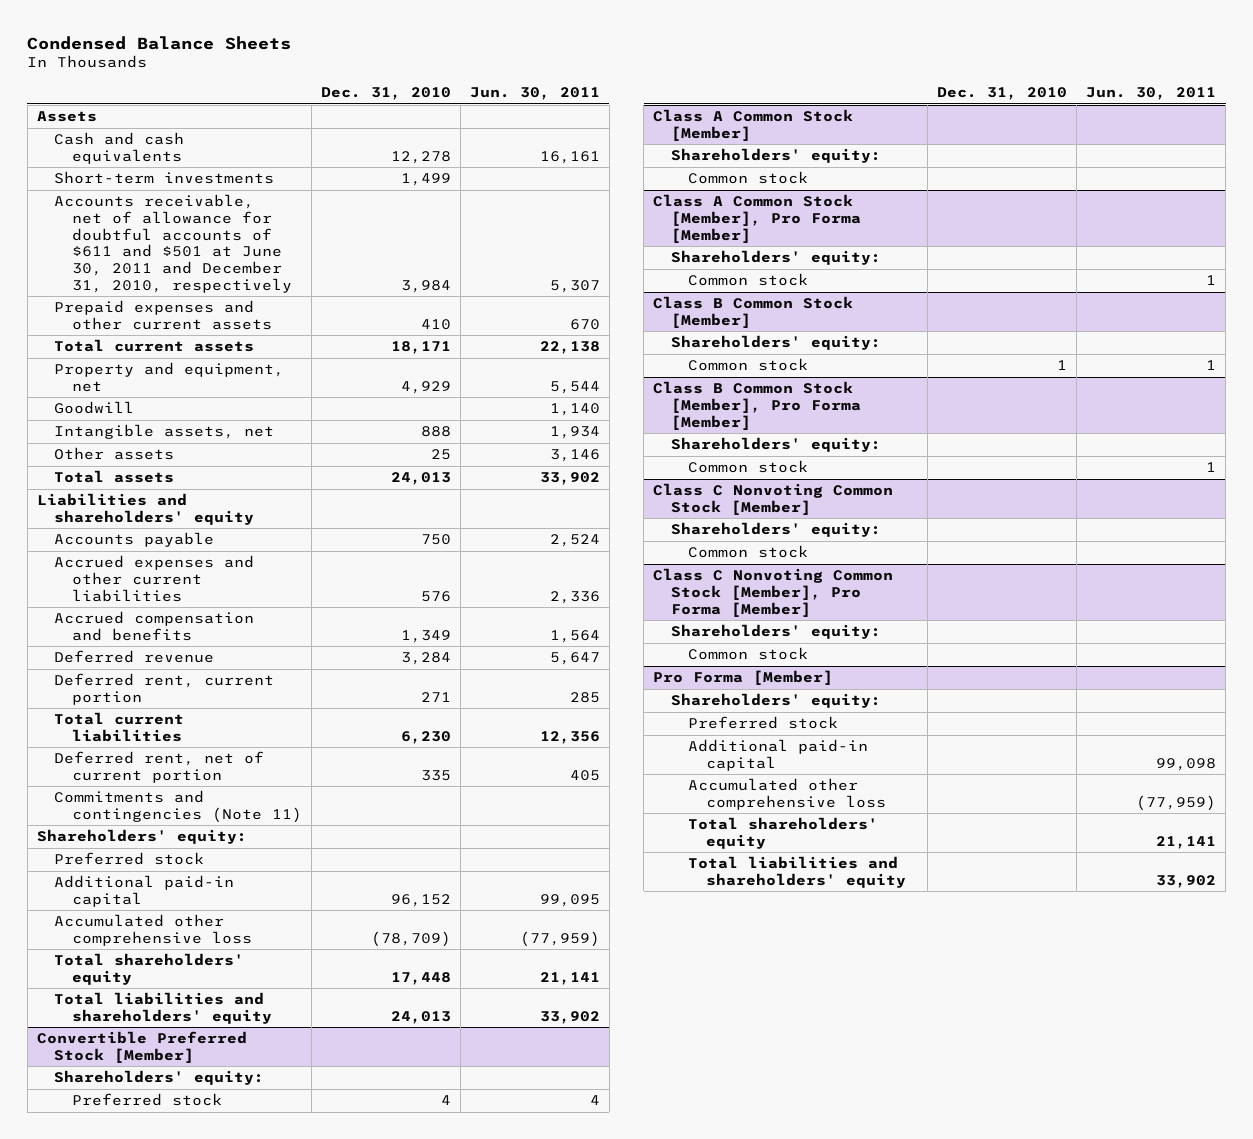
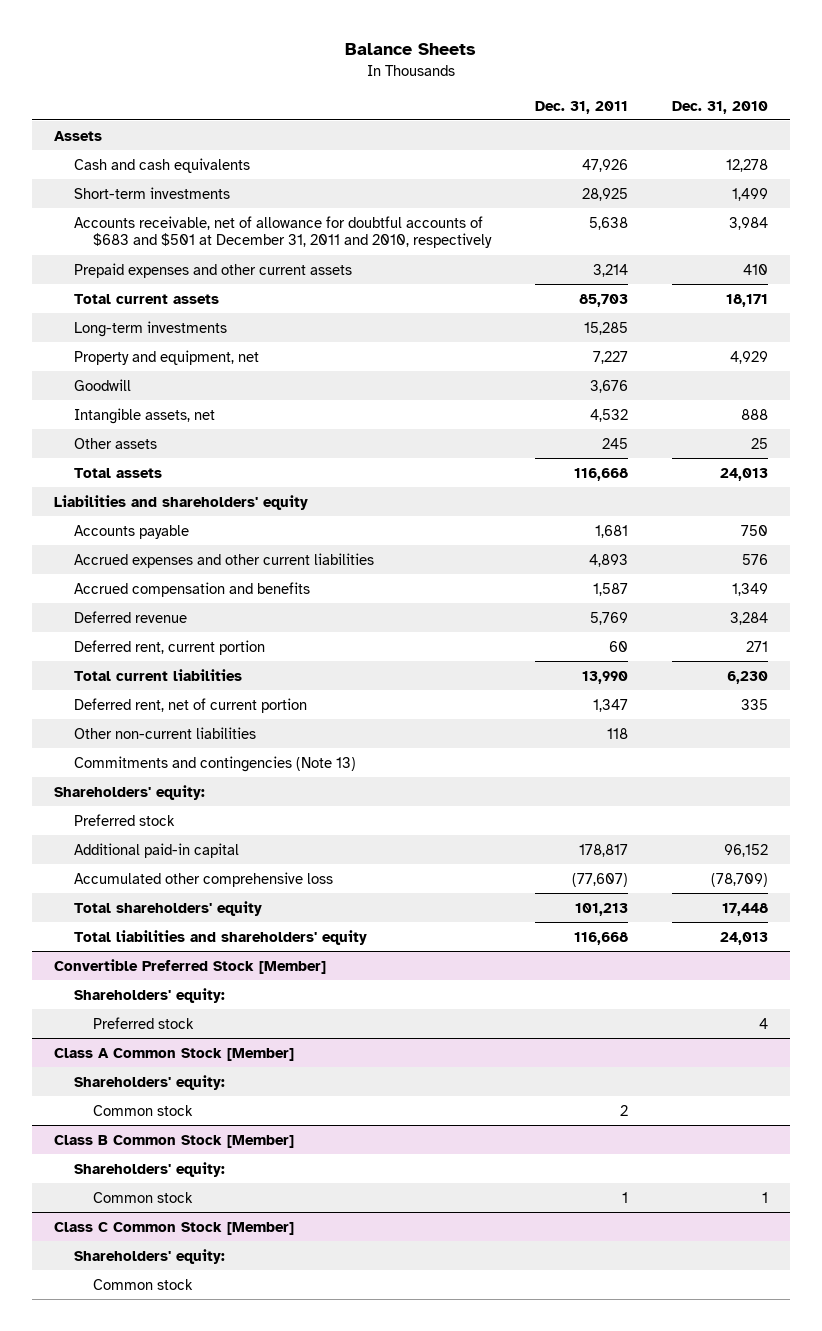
- Condensed Balance Sheets
+ Balance Sheets
- | Dec. 31, 2010 | Jun. 30, 2011
+ | Dec. 31, 2011 | Dec. 31, 2010
- Accounts receivable, net of allowance for doubtful accounts of $611 and $501 at June 30, 2011 and December 31, 2010, respectively | 3,984 | 5,307
+ Accounts receivable, net of allowance for doubtful accounts of $683 and $501 at December 31, 2011 and 2010, respectively | 5,638 | 3,984
+ Long-term investments | 15,285 |
- Commitments and contingencies (Note 11)
+ Other non-current liabilities | 118 |
+ Commitments and contingencies (Note 13)
- Class A Common Stock [Member], Pro Forma [Member]
- Shareholders' equity:
- Common stock | | 1
- Class B Common Stock [Member], Pro Forma [Member]
- Shareholders' equity:
- Common stock | | 1
- Class C Nonvoting Common Stock [Member]
- Shareholders' equity:
- Common stock
- Class C Nonvoting Common Stock [Member], Pro Forma [Member]
+ Class C Common Stock [Member]
- Pro Forma [Member]
- Shareholders' equity:
- Preferred stock
- Additional paid-in capital | | 99,098
- Accumulated other comprehensive loss | | (77,959)
- Total shareholders' equity | | 21,141
- Total liabilities and shareholders' equity | | 33,902

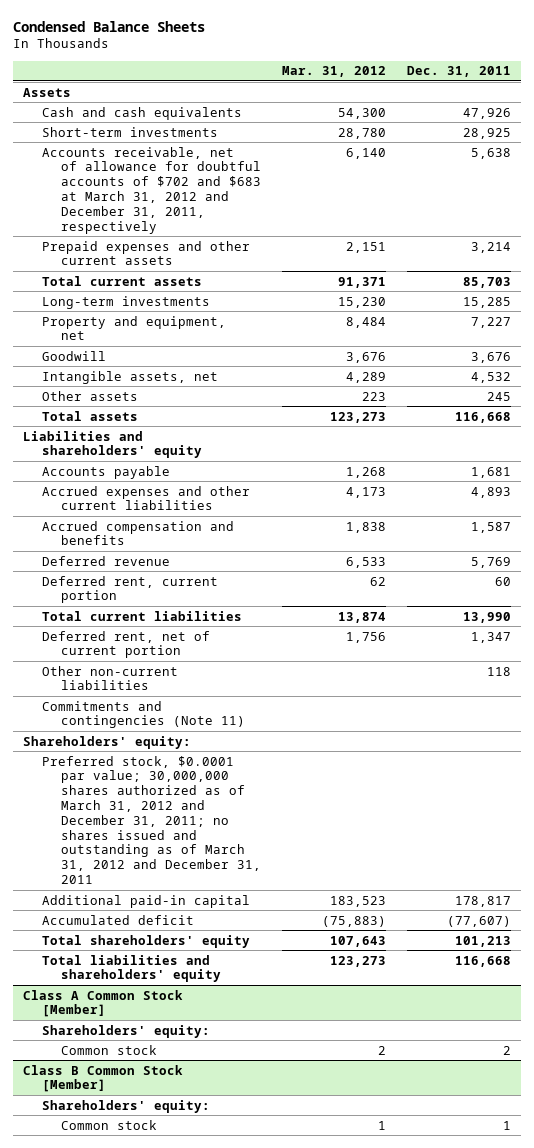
- Balance Sheets
+ Condensed Balance Sheets
- | Dec. 31, 2011 | Dec. 31, 2010
+ | Mar. 31, 2012 | Dec. 31, 2011
- Accounts receivable, net of allowance for doubtful accounts of $683 and $501 at December 31, 2011 and 2010, respectively | 5,638 | 3,984
+ Accounts receivable, net of allowance for doubtful accounts of $702 and $683 at March 31, 2012 and December 31, 2011, respectively | 6,140 | 5,638
- Commitments and contingencies (Note 13)
+ Commitments and contingencies (Note 11)
- Preferred stock
+ Preferred stock, $0.0001 par value; 30,000,000 shares authorized as of March 31, 2012 and December 31, 2011; no shares issued and outstanding as of March 31, 2012 and December 31, 2011
- Accumulated other comprehensive loss | (77,607) | (78,709)
+ Accumulated deficit | (75,883) | (77,607)
- Convertible Preferred Stock [Member]
- Shareholders' equity:
- Preferred stock | | 4
- Class C Common Stock [Member]
- Shareholders' equity:
- Common stock

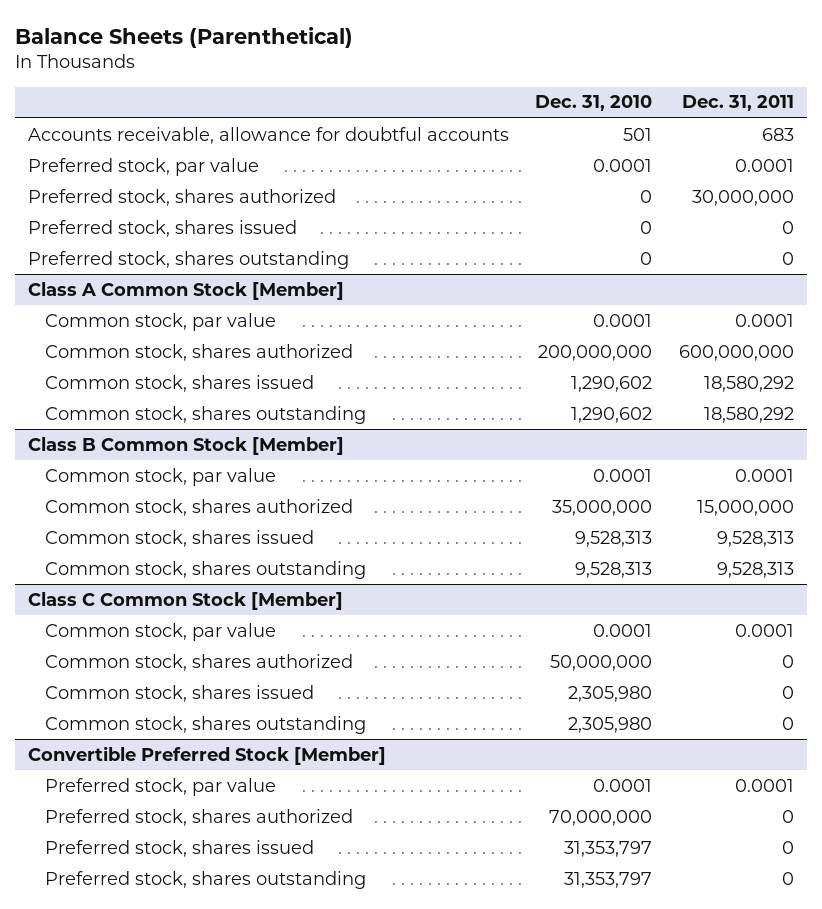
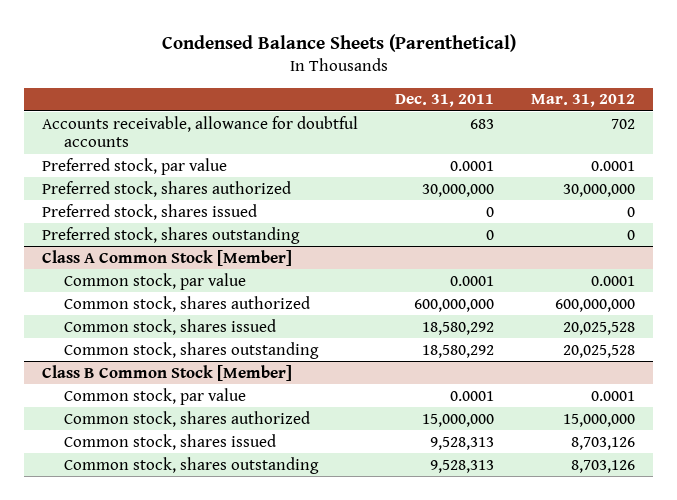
- Balance Sheets (Parenthetical)
+ Condensed Balance Sheets (Parenthetical)
- | Dec. 31, 2010 | Dec. 31, 2011
+ | Dec. 31, 2011 | Mar. 31, 2012
- Class C Common Stock [Member]
- Common stock, par value | 0.0001 | 0.0001
- Common stock, shares authorized | 50,000,000 | 0
- Common stock, shares issued | 2,305,980 | 0
- Common stock, shares outstanding | 2,305,980 | 0
- Convertible Preferred Stock [Member]
- Preferred stock, par value | 0.0001 | 0.0001
- Preferred stock, shares authorized | 70,000,000 | 0
- Preferred stock, shares issued | 31,353,797 | 0
- Preferred stock, shares outstanding | 31,353,797 | 0

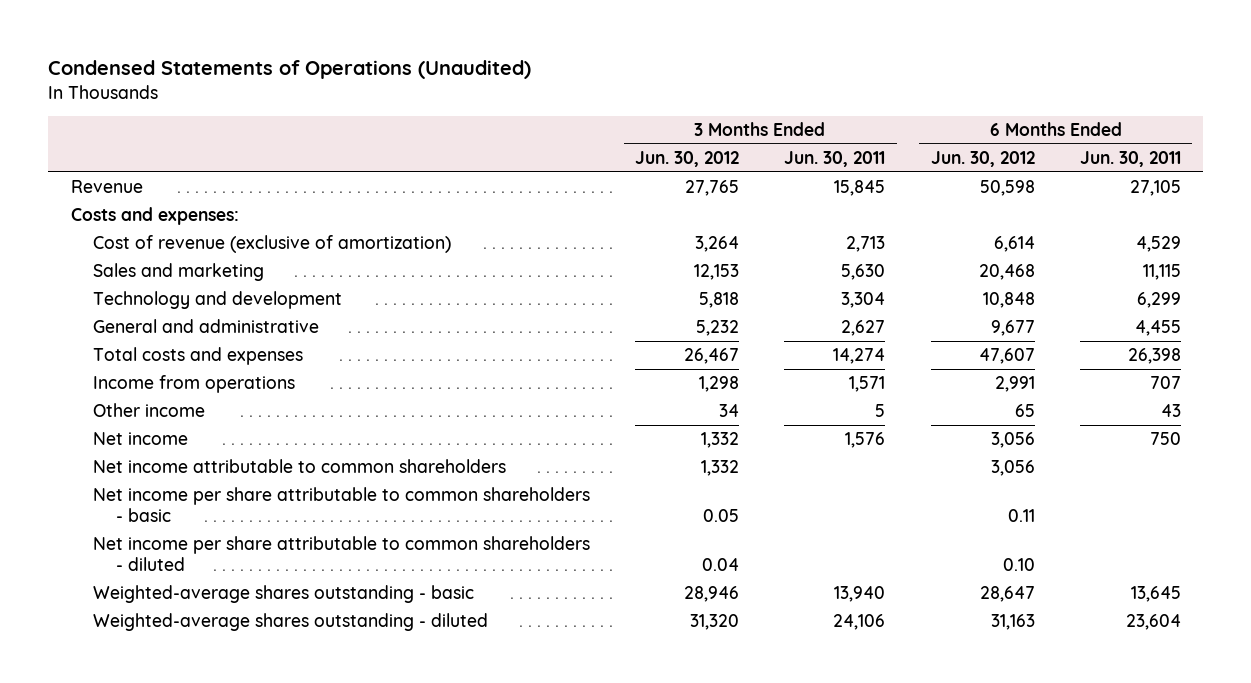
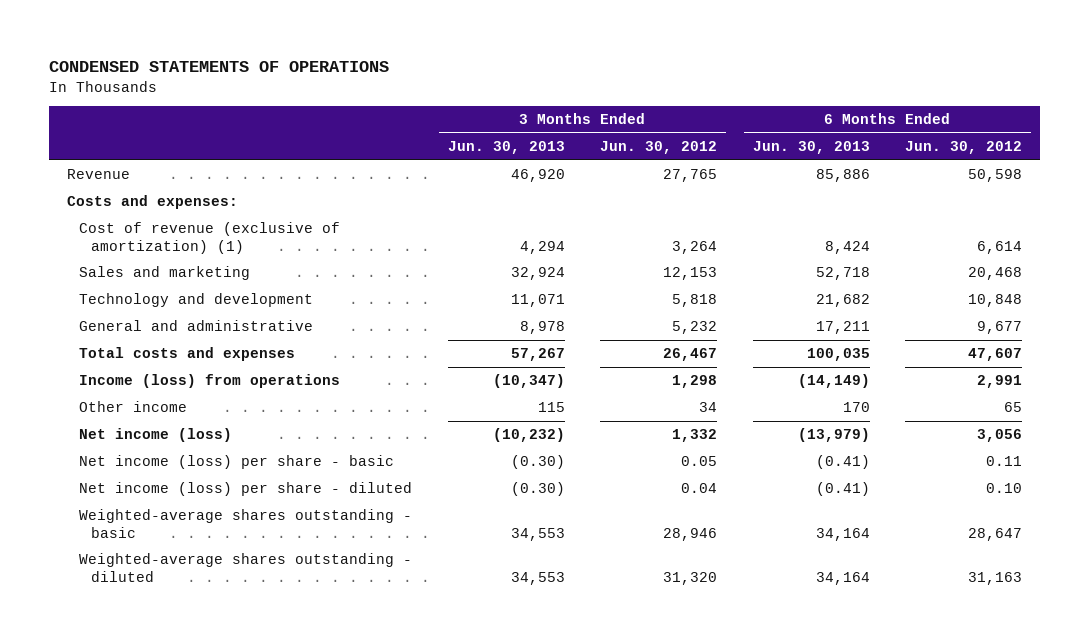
- Condensed Statements of Operations (Unaudited)
+ CONDENSED STATEMENTS OF OPERATIONS
- | 3 Months Ended Jun. 30, 2012 | 3 Months Ended Jun. 30, 2011 | 6 Months Ended Jun. 30, 2012 | 6 Months Ended Jun. 30, 2011
+ | 3 Months Ended Jun. 30, 2013 | 3 Months Ended Jun. 30, 2012 | 6 Months Ended Jun. 30, 2013 | 6 Months Ended Jun. 30, 2012
- Cost of revenue (exclusive of amortization) | 3,264 | 2,713 | 6,614 | 4,529
+ Cost of revenue (exclusive of amortization) (1) | 4,294 | 3,264 | 8,424 | 6,614
- Income from operations | 1,298 | 1,571 | 2,991 | 707
+ Income (loss) from operations | (10,347) | 1,298 | (14,149) | 2,991
- Net income | 1,332 | 1,576 | 3,056 | 750
- Net income attributable to common shareholders | 1,332 | | 3,056 |
- Net income per share attributable to common shareholders - basic | 0.05 | | 0.11 |
- Net income per share attributable to common shareholders - diluted | 0.04 | | 0.10 |
+ Net income (loss) | (10,232) | 1,332 | (13,979) | 3,056
+ Net income (loss) per share - basic | (0.30) | 0.05 | (0.41) | 0.11
+ Net income (loss) per share - diluted | (0.30) | 0.04 | (0.41) | 0.10

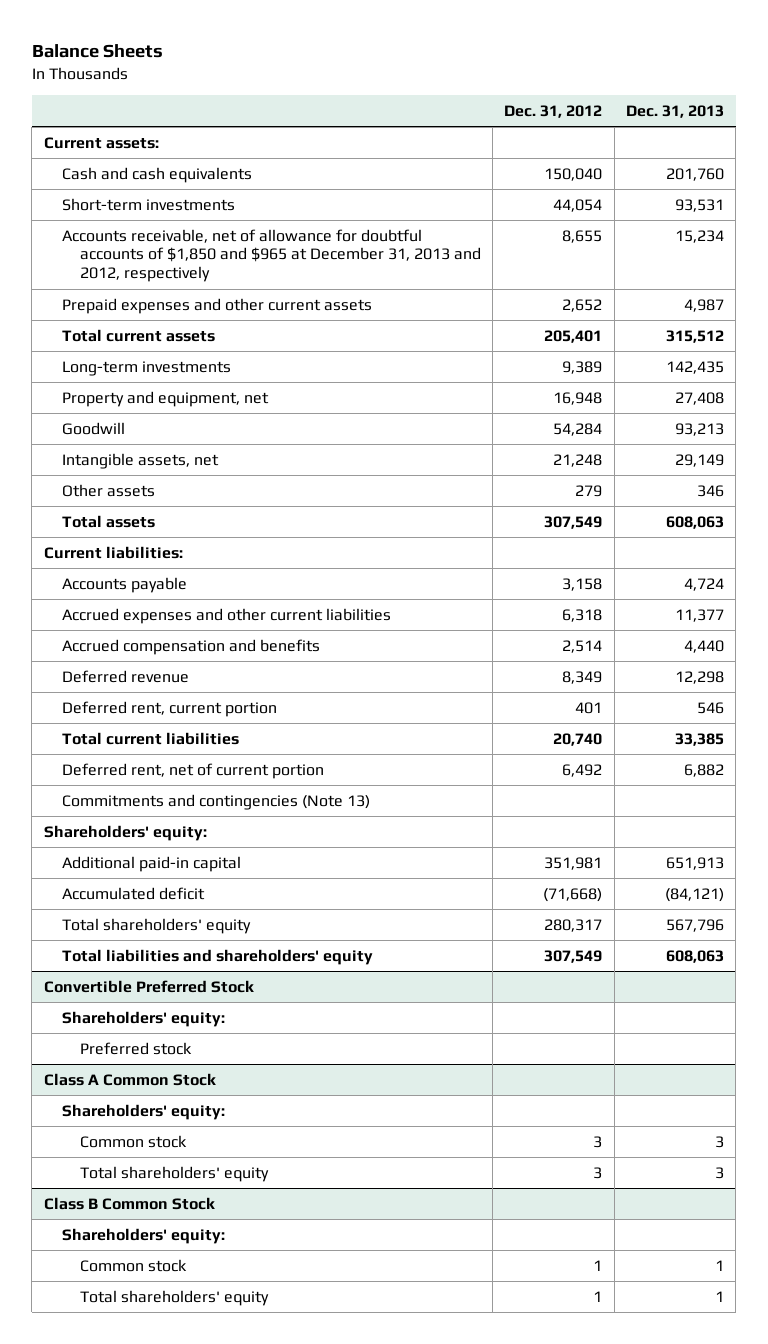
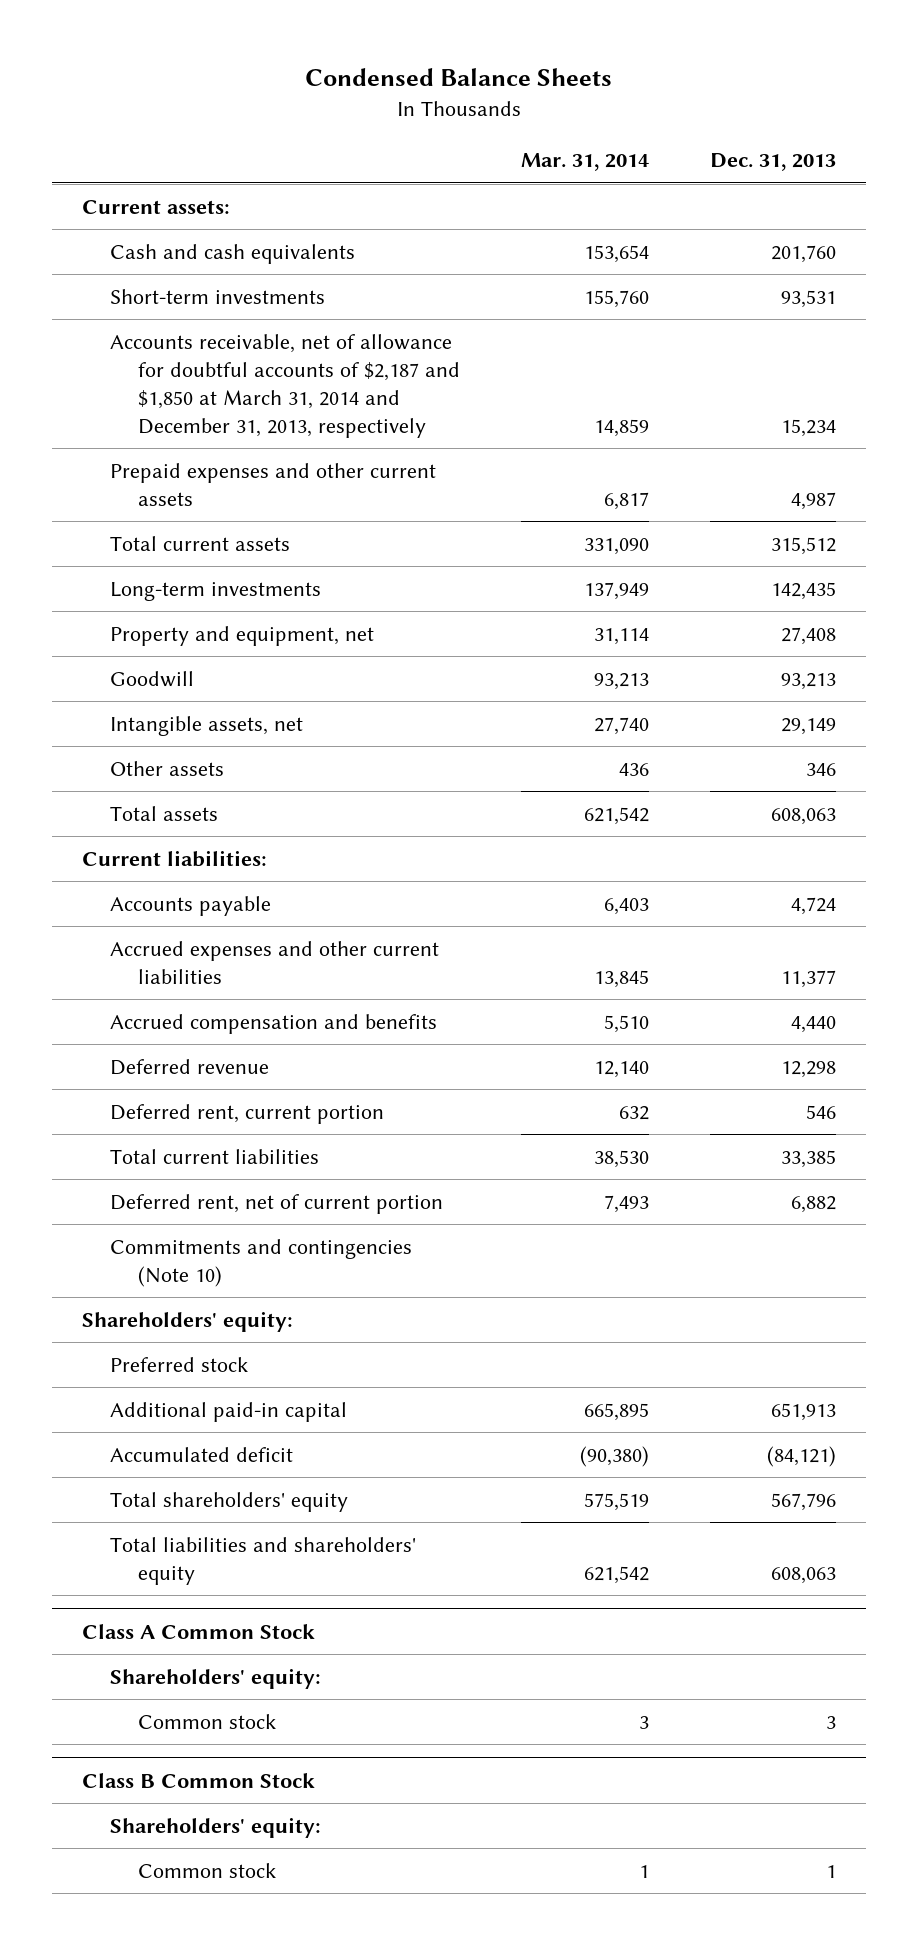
- Balance Sheets
+ Condensed Balance Sheets
- | Dec. 31, 2012 | Dec. 31, 2013
+ | Mar. 31, 2014 | Dec. 31, 2013
- Accounts receivable, net of allowance for doubtful accounts of $1,850 and $965 at December 31, 2013 and 2012, respectively | 8,655 | 15,234
+ Accounts receivable, net of allowance for doubtful accounts of $2,187 and $1,850 at March 31, 2014 and December 31, 2013, respectively | 14,859 | 15,234
- Commitments and contingencies (Note 13)
+ Commitments and contingencies (Note 10)
+ Preferred stock
- Convertible Preferred Stock
- Shareholders' equity:
- Preferred stock
@ Class A Common Stock
- Total shareholders' equity | 3 | 3
@ Class B Common Stock
- Total shareholders' equity | 1 | 1

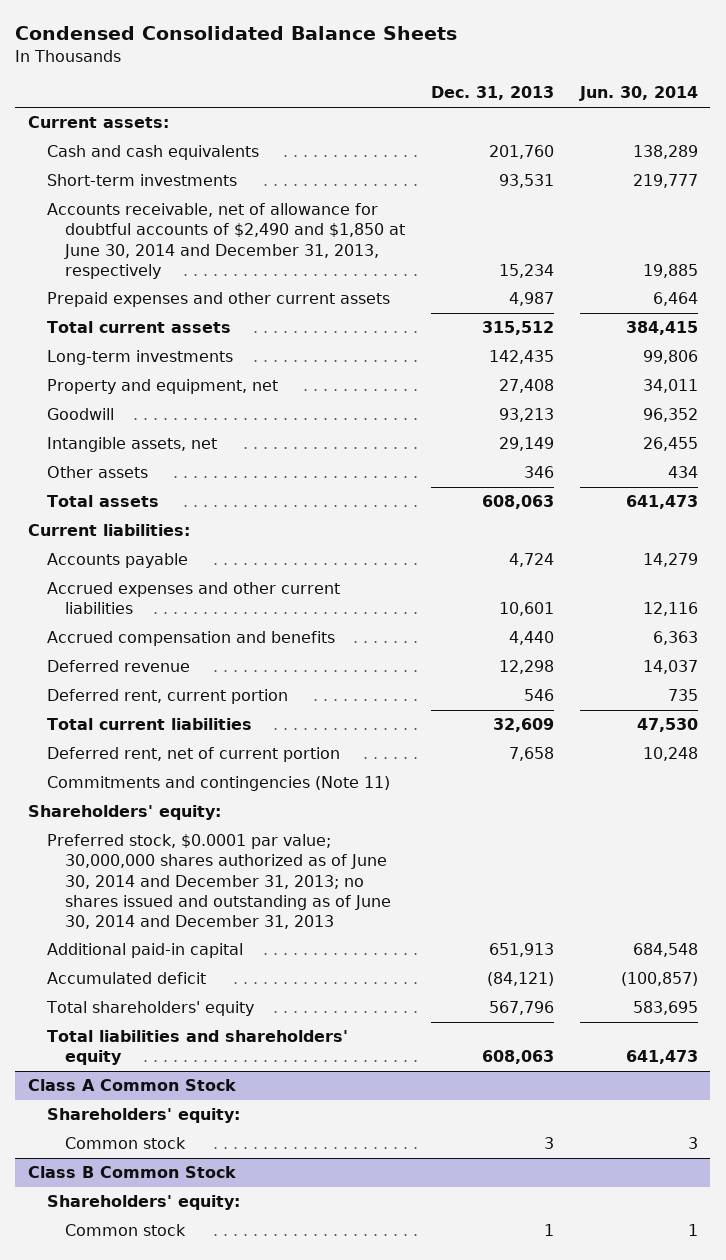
- Condensed Balance Sheets
+ Condensed Consolidated Balance Sheets
- | Mar. 31, 2014 | Dec. 31, 2013
+ | Dec. 31, 2013 | Jun. 30, 2014
- Accounts receivable, net of allowance for doubtful accounts of $2,187 and $1,850 at March 31, 2014 and December 31, 2013, respectively | 14,859 | 15,234
+ Accounts receivable, net of allowance for doubtful accounts of $2,490 and $1,850 at June 30, 2014 and December 31, 2013, respectively | 15,234 | 19,885
- Accrued expenses and other current liabilities | 13,845 | 11,377
+ Accrued expenses and other current liabilities | 10,601 | 12,116
- Total current liabilities | 38,530 | 33,385
- Deferred rent, net of current portion | 7,493 | 6,882
- Commitments and contingencies (Note 10)
+ Total current liabilities | 32,609 | 47,530
+ Deferred rent, net of current portion | 7,658 | 10,248
+ Commitments and contingencies (Note 11)
- Preferred stock
+ Preferred stock, $0.0001 par value; 30,000,000 shares authorized as of June 30, 2014 and December 31, 2013; no shares issued and outstanding as of June 30, 2014 and December 31, 2013

